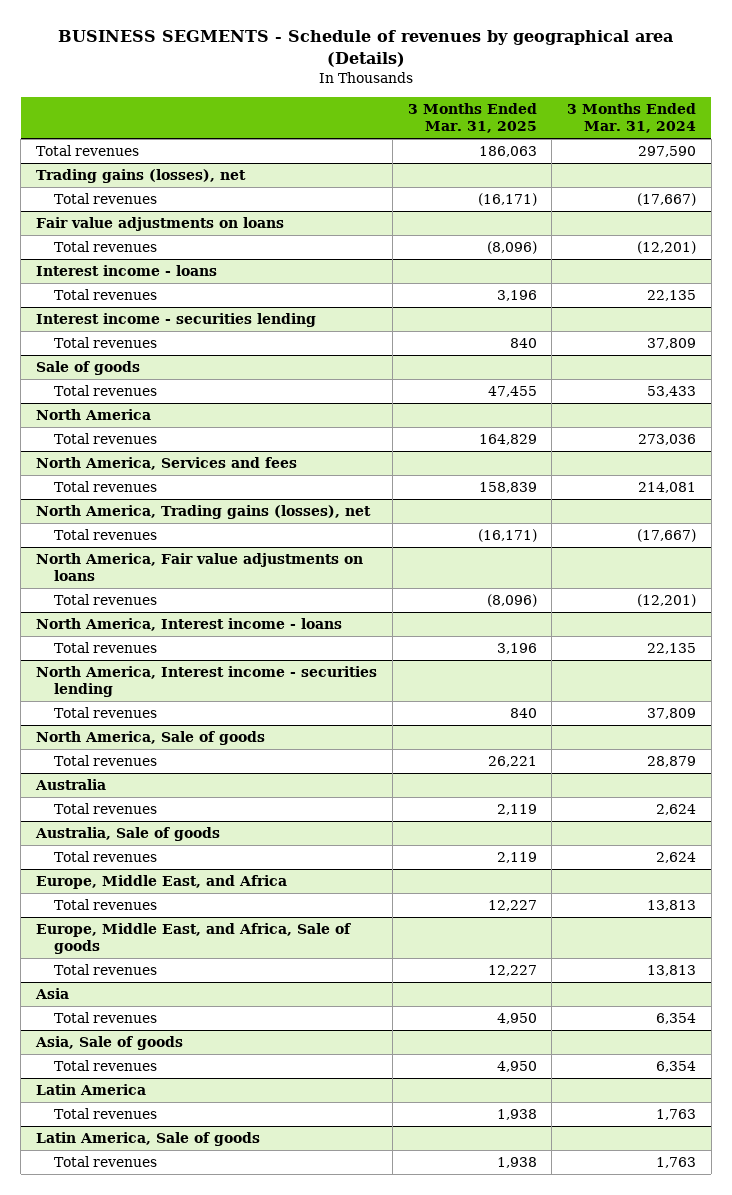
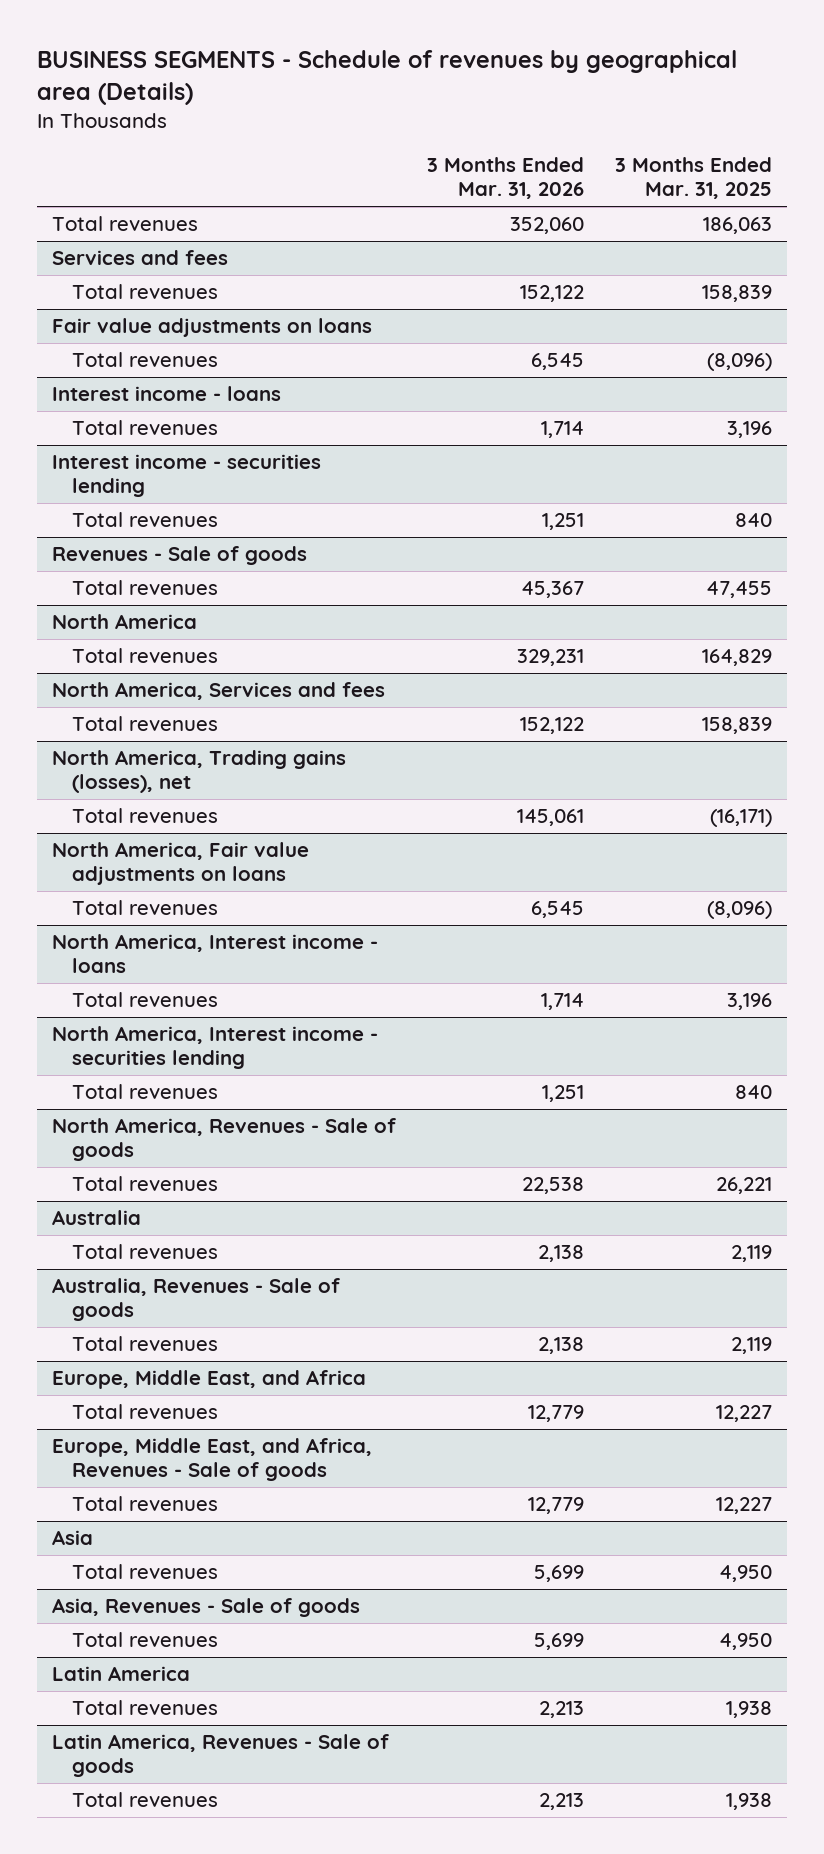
- | 3 Months Ended Mar. 31, 2025 | 3 Months Ended Mar. 31, 2024
+ | 3 Months Ended Mar. 31, 2026 | 3 Months Ended Mar. 31, 2025
- Trading gains (losses), net
- Total revenues | (16,171) | (17,667)
+ Services and fees
+ Total revenues | 152,122 | 158,839
- Sale of goods
+ Revenues - Sale of goods
- North America, Sale of goods
+ North America, Revenues - Sale of goods
- Australia, Sale of goods
+ Australia, Revenues - Sale of goods
- Europe, Middle East, and Africa, Sale of goods
+ Europe, Middle East, and Africa, Revenues - Sale of goods
- Asia, Sale of goods
+ Asia, Revenues - Sale of goods
- Latin America, Sale of goods
+ Latin America, Revenues - Sale of goods

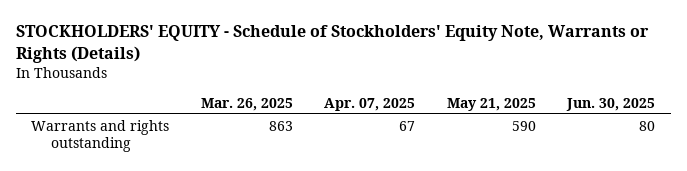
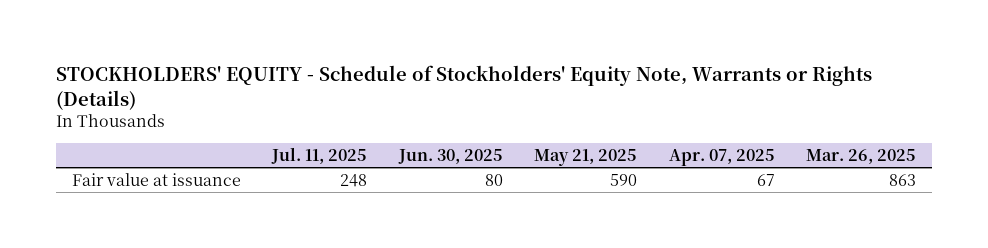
- | Mar. 26, 2025 | Apr. 07, 2025 | May 21, 2025 | Jun. 30, 2025
+ | Jul. 11, 2025 | Jun. 30, 2025 | May 21, 2025 | Apr. 07, 2025 | Mar. 26, 2025
- Warrants and rights outstanding | 863 | 67 | 590 | 80
+ Fair value at issuance | 248 | 80 | 590 | 67 | 863

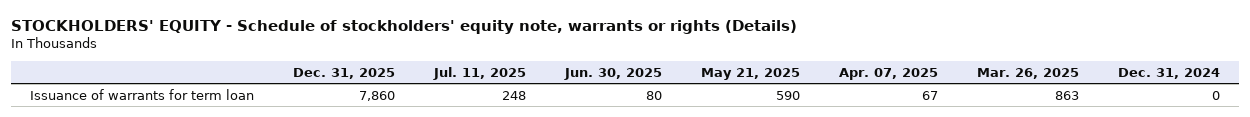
- STOCKHOLDERS' EQUITY - Schedule of Stockholders' Equity Note, Warrants or Rights (Details)
+ STOCKHOLDERS' EQUITY - Schedule of stockholders' equity note, warrants or rights (Details)
- | Jul. 11, 2025 | Jun. 30, 2025 | May 21, 2025 | Apr. 07, 2025 | Mar. 26, 2025
+ | Dec. 31, 2025 | Jul. 11, 2025 | Jun. 30, 2025 | May 21, 2025 | Apr. 07, 2025 | Mar. 26, 2025 | Dec. 31, 2024
- Fair value at issuance | 248 | 80 | 590 | 67 | 863
+ Issuance of warrants for term loan | 7,860 | 248 | 80 | 590 | 67 | 863 | 0

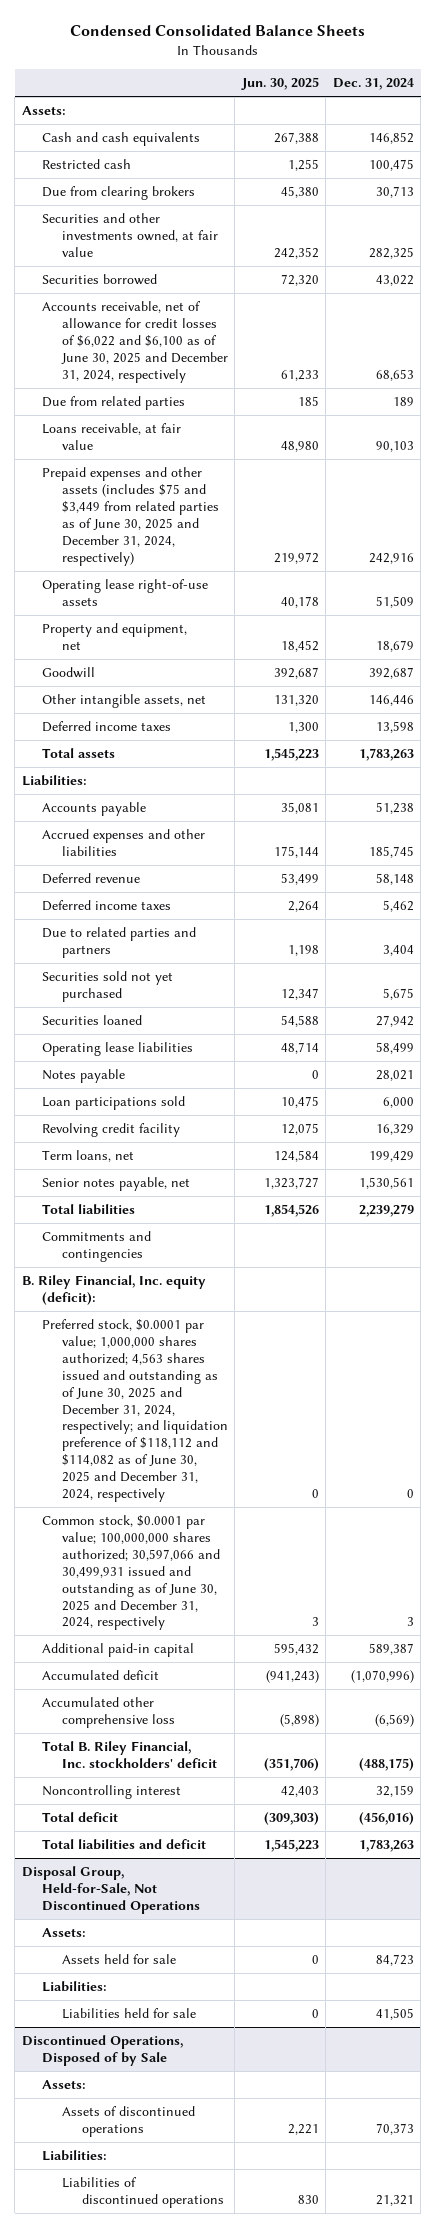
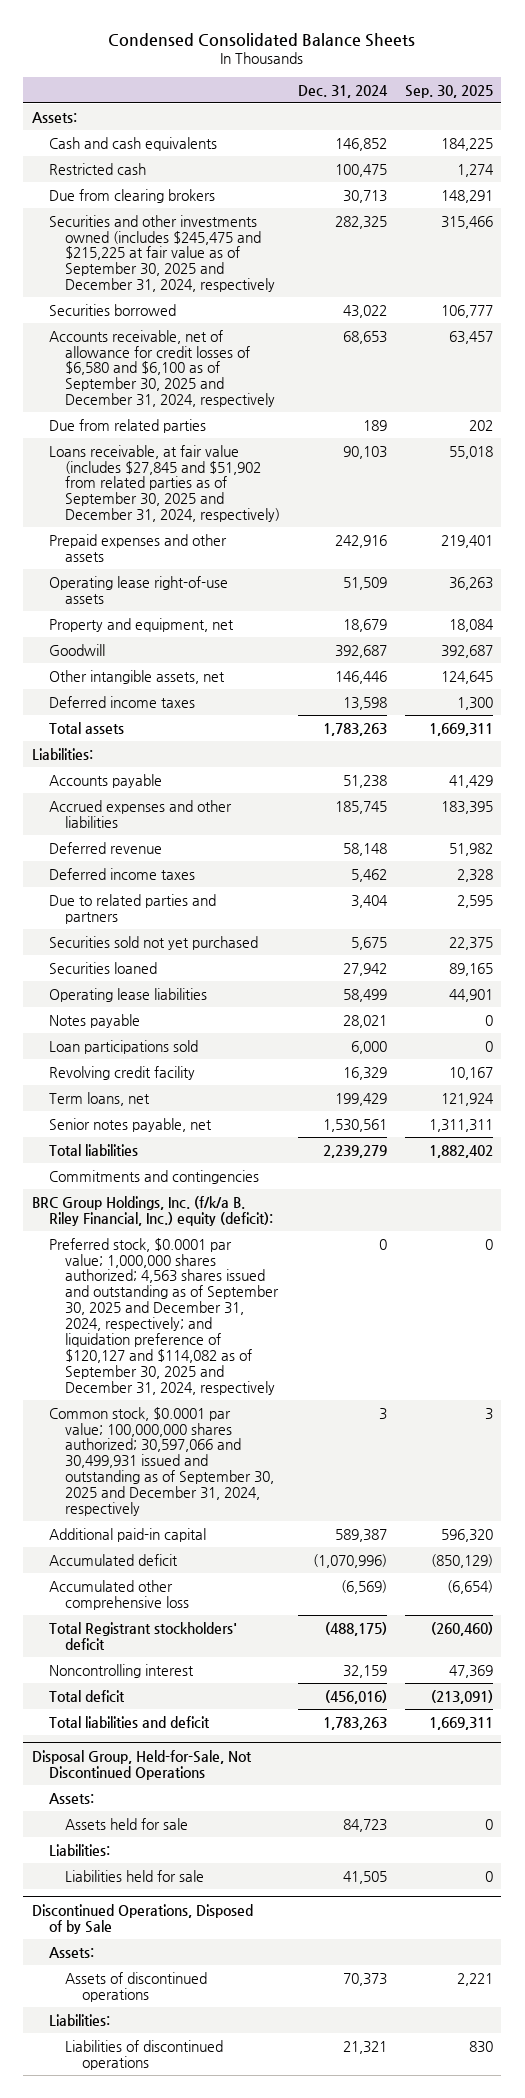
- | Jun. 30, 2025 | Dec. 31, 2024
+ | Dec. 31, 2024 | Sep. 30, 2025
- Securities and other investments owned, at fair value | 242,352 | 282,325
+ Securities and other investments owned (includes $245,475 and $215,225 at fair value as of September 30, 2025 and December 31, 2024, respectively | 282,325 | 315,466
- Accounts receivable, net of allowance for credit losses of $6,022 and $6,100 as of June 30, 2025 and December 31, 2024, respectively | 61,233 | 68,653
+ Accounts receivable, net of allowance for credit losses of $6,580 and $6,100 as of September 30, 2025 and December 31, 2024, respectively | 68,653 | 63,457
- Loans receivable, at fair value | 48,980 | 90,103
- Prepaid expenses and other assets (includes $75 and $3,449 from related parties as of June 30, 2025 and December 31, 2024, respectively) | 219,972 | 242,916
+ Loans receivable, at fair value (includes $27,845 and $51,902 from related parties as of September 30, 2025 and December 31, 2024, respectively) | 90,103 | 55,018
+ Prepaid expenses and other assets | 242,916 | 219,401
- B. Riley Financial, Inc. equity (deficit):
- Preferred stock, $0.0001 par value; 1,000,000 shares authorized; 4,563 shares issued and outstanding as of June 30, 2025 and December 31, 2024, respectively; and liquidation preference of $118,112 and $114,082 as of June 30, 2025 and December 31, 2024, respectively | 0 | 0
- Common stock, $0.0001 par value; 100,000,000 shares authorized; 30,597,066 and 30,499,931 issued and outstanding as of June 30, 2025 and December 31, 2024, respectively | 3 | 3
+ BRC Group Holdings, Inc. (f/k/a B. Riley Financial, Inc.) equity (deficit):
+ Preferred stock, $0.0001 par value; 1,000,000 shares authorized; 4,563 shares issued and outstanding as of September 30, 2025 and December 31, 2024, respectively; and liquidation preference of $120,127 and $114,082 as of September 30, 2025 and December 31, 2024, respectively | 0 | 0
+ Common stock, $0.0001 par value; 100,000,000 shares authorized; 30,597,066 and 30,499,931 issued and outstanding as of September 30, 2025 and December 31, 2024, respectively | 3 | 3
- Total B. Riley Financial, Inc. stockholders' deficit | (351,706) | (488,175)
+ Total Registrant stockholders' deficit | (488,175) | (260,460)

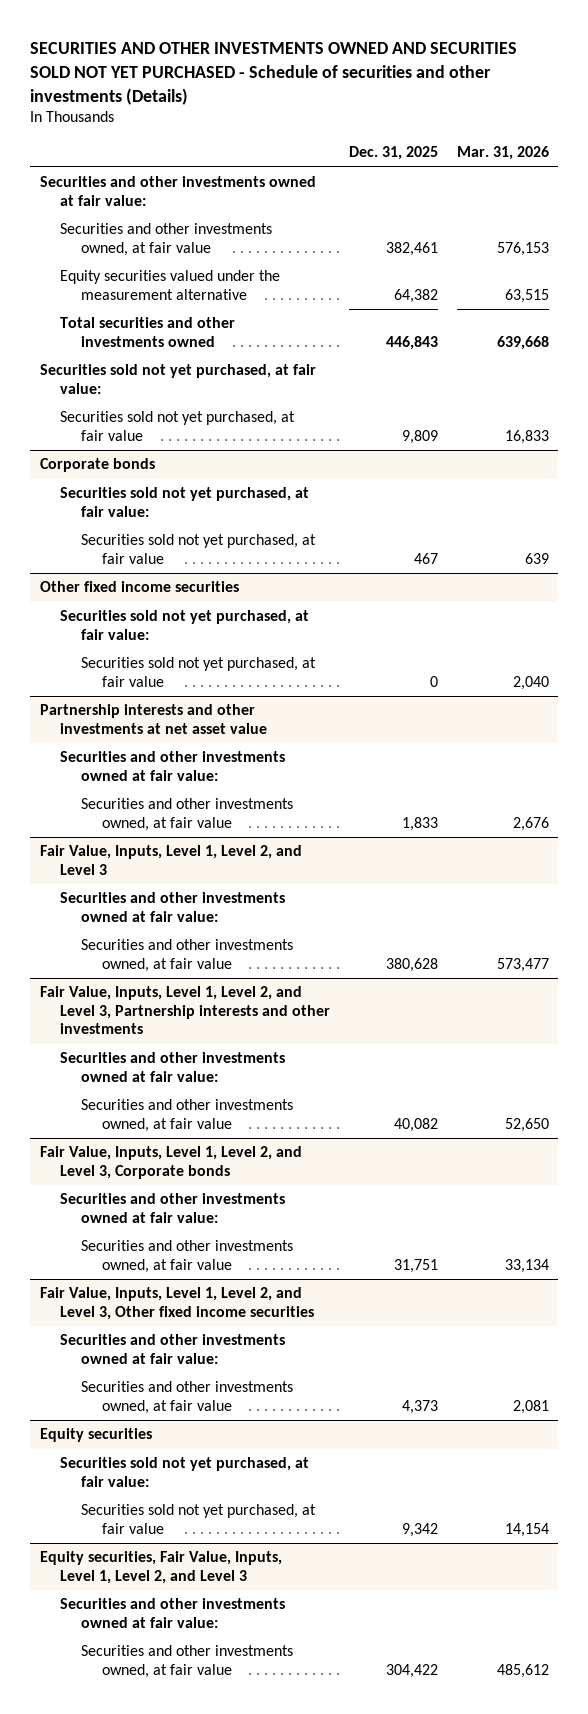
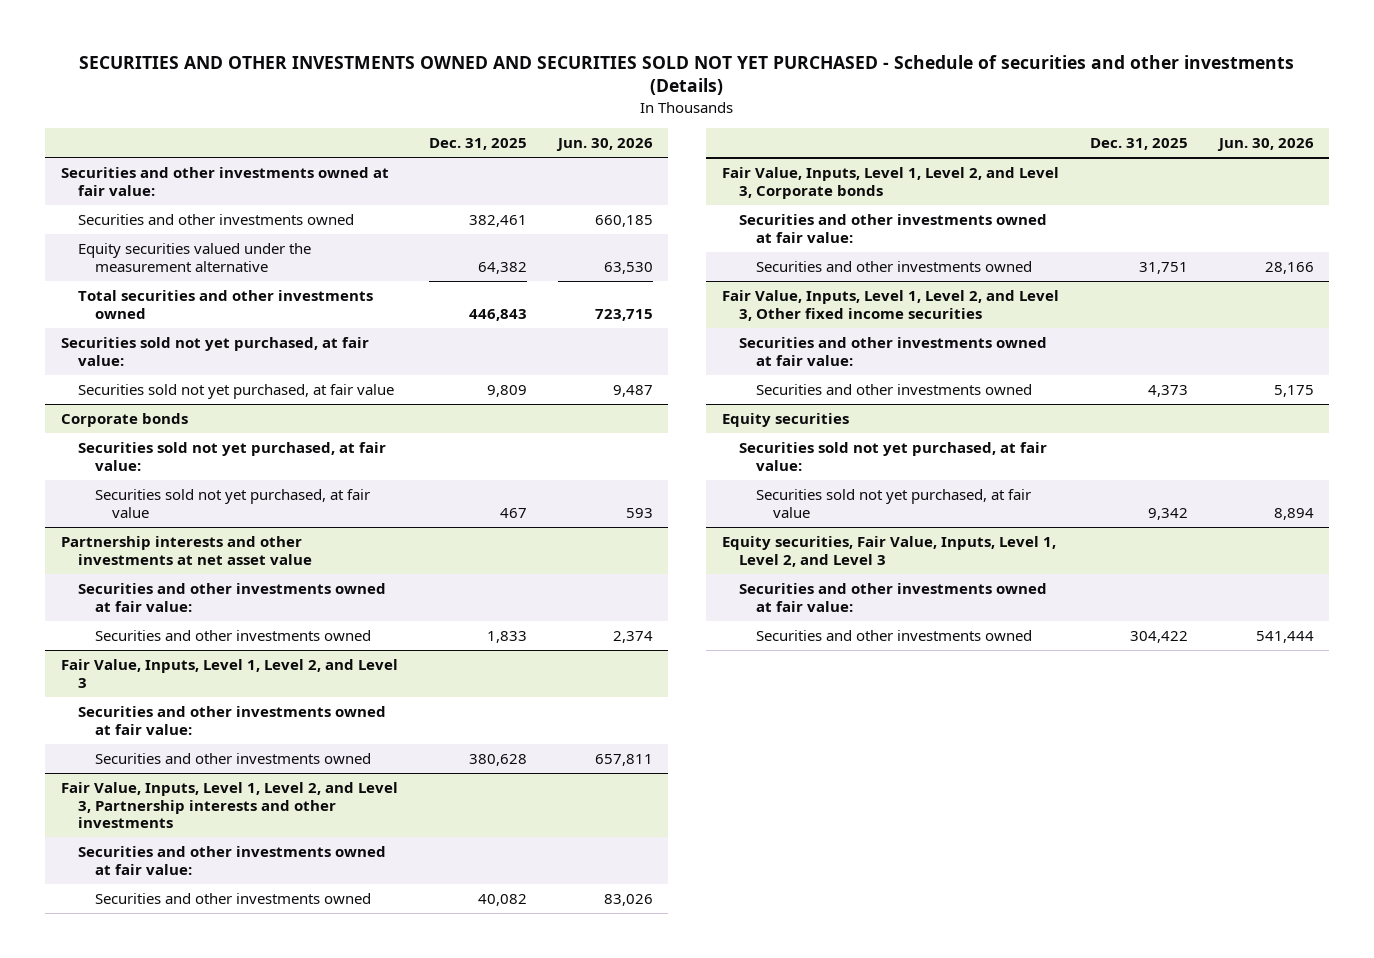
- | Dec. 31, 2025 | Mar. 31, 2026
+ | Dec. 31, 2025 | Jun. 30, 2026
- Securities and other investments owned, at fair value | 382,461 | 576,153
+ Securities and other investments owned | 382,461 | 660,185
- Other fixed income securities
- Securities sold not yet purchased, at fair value:
- Securities sold not yet purchased, at fair value | 0 | 2,040
@ Partnership interests and other investments at net asset value
- Securities and other investments owned, at fair value | 1,833 | 2,676
+ Securities and other investments owned | 1,833 | 2,374
@ Fair Value, Inputs, Level 1, Level 2, and Level 3
- Securities and other investments owned, at fair value | 380,628 | 573,477
+ Securities and other investments owned | 380,628 | 657,811
@ Fair Value, Inputs, Level 1, Level 2, and Level 3, Partnership interests and other investments
- Securities and other investments owned, at fair value | 40,082 | 52,650
+ Securities and other investments owned | 40,082 | 83,026
@ Fair Value, Inputs, Level 1, Level 2, and Level 3, Corporate bonds
- Securities and other investments owned, at fair value | 31,751 | 33,134
+ Securities and other investments owned | 31,751 | 28,166
@ Fair Value, Inputs, Level 1, Level 2, and Level 3, Other fixed income securities
- Securities and other investments owned, at fair value | 4,373 | 2,081
+ Securities and other investments owned | 4,373 | 5,175
@ Equity securities, Fair Value, Inputs, Level 1, Level 2, and Level 3
- Securities and other investments owned, at fair value | 304,422 | 485,612
+ Securities and other investments owned | 304,422 | 541,444

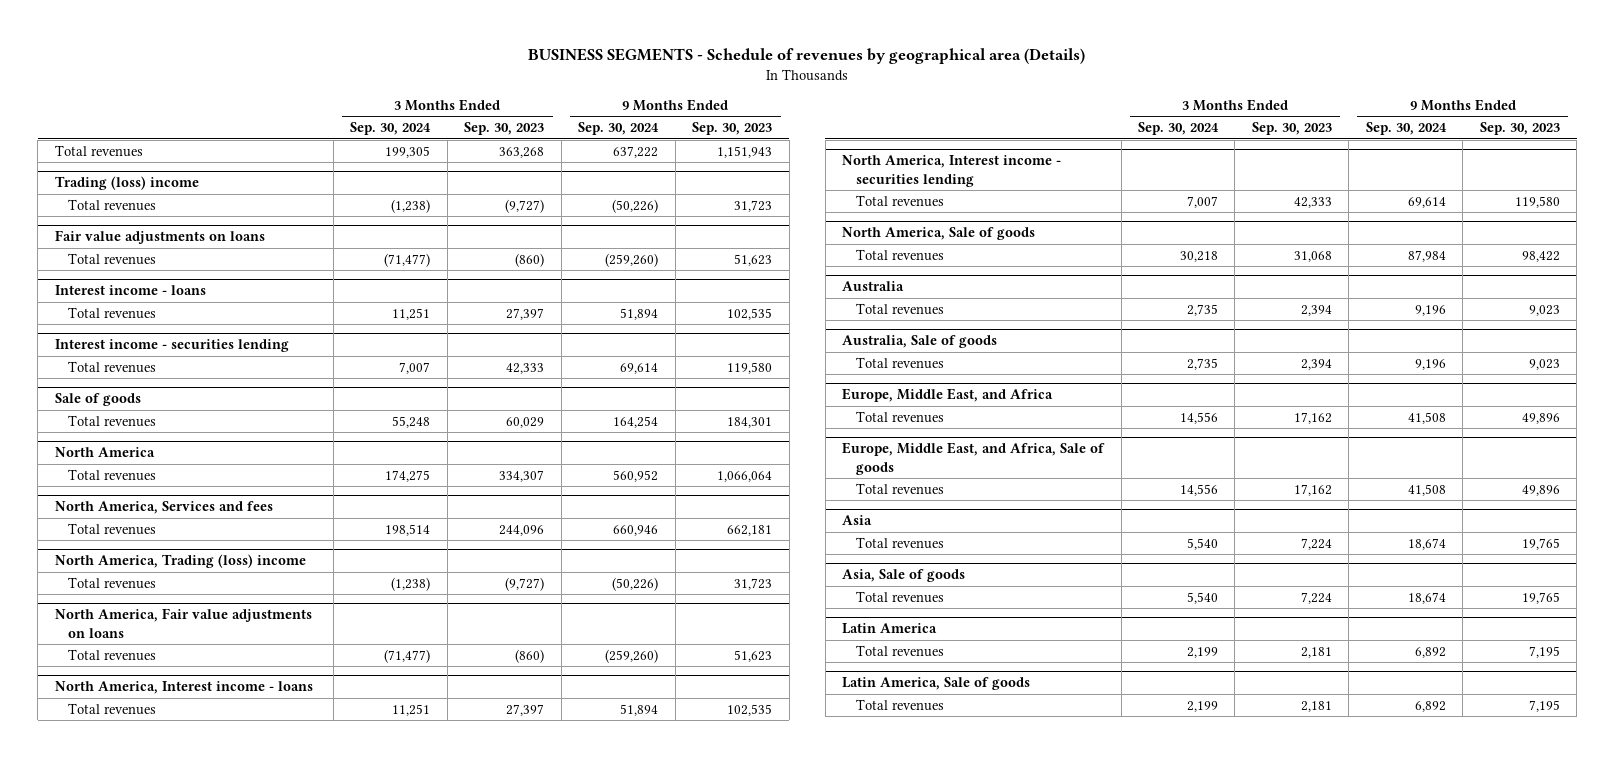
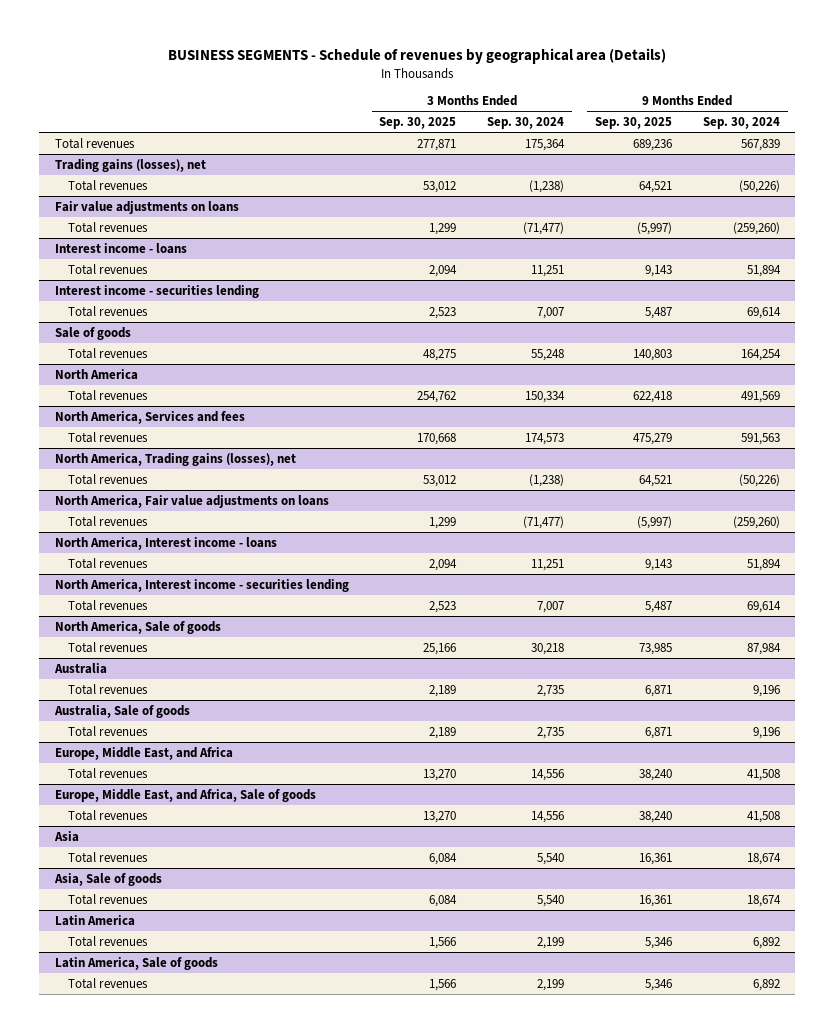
- | 3 Months Ended Sep. 30, 2024 | 3 Months Ended Sep. 30, 2023 | 9 Months Ended Sep. 30, 2024 | 9 Months Ended Sep. 30, 2023
+ | 3 Months Ended Sep. 30, 2025 | 3 Months Ended Sep. 30, 2024 | 9 Months Ended Sep. 30, 2025 | 9 Months Ended Sep. 30, 2024
- Total revenues | 199,305 | 363,268 | 637,222 | 1,151,943
- Trading (loss) income
+ Total revenues | 277,871 | 175,364 | 689,236 | 567,839
+ Trading gains (losses), net
@ North America
- Total revenues | 174,275 | 334,307 | 560,952 | 1,066,064
+ Total revenues | 254,762 | 150,334 | 622,418 | 491,569
@ North America, Services and fees
- Total revenues | 198,514 | 244,096 | 660,946 | 662,181
- North America, Trading (loss) income
@ North America, Services and fees
+ Total revenues | 170,668 | 174,573 | 475,279 | 591,563
+ North America, Trading gains (losses), net

